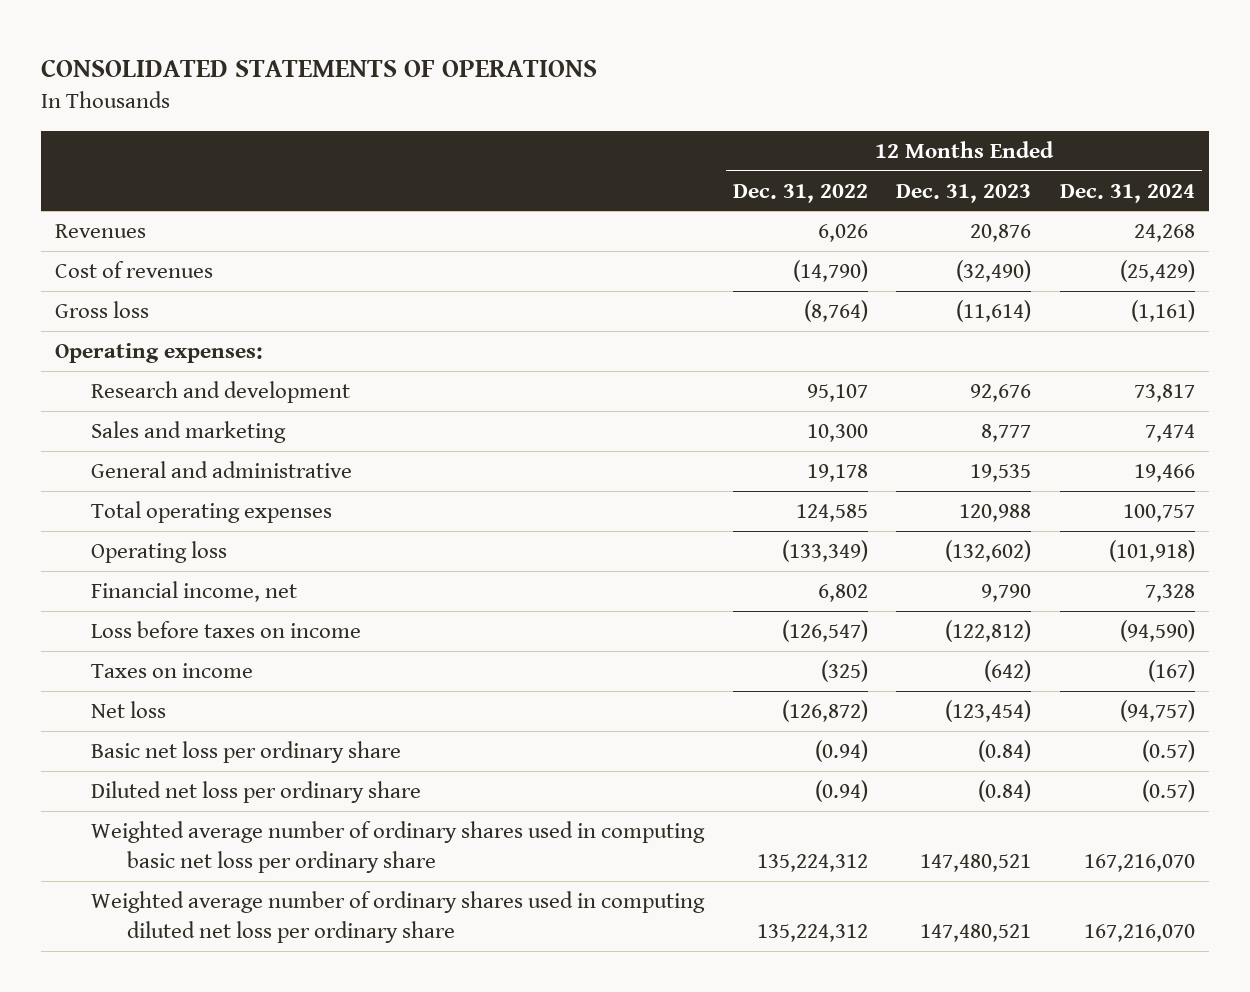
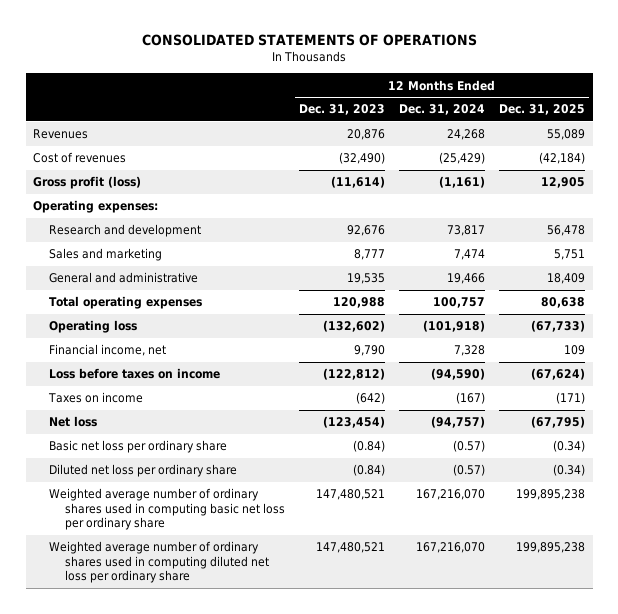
- | 12 Months Ended Dec. 31, 2022 | 12 Months Ended Dec. 31, 2023 | 12 Months Ended Dec. 31, 2024
+ | 12 Months Ended Dec. 31, 2023 | 12 Months Ended Dec. 31, 2024 | 12 Months Ended Dec. 31, 2025
- Gross loss | (8,764) | (11,614) | (1,161)
+ Gross profit (loss) | (11,614) | (1,161) | 12,905

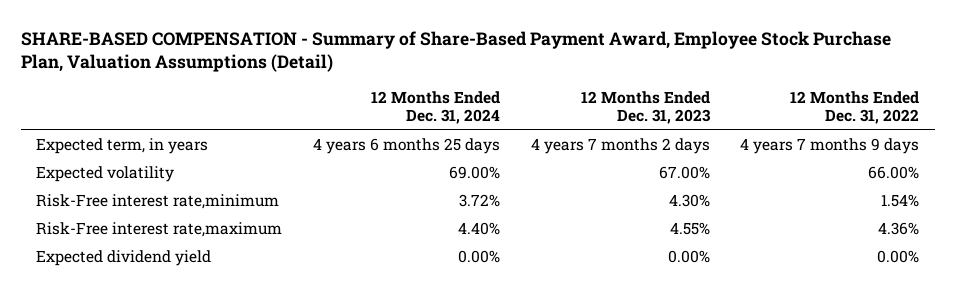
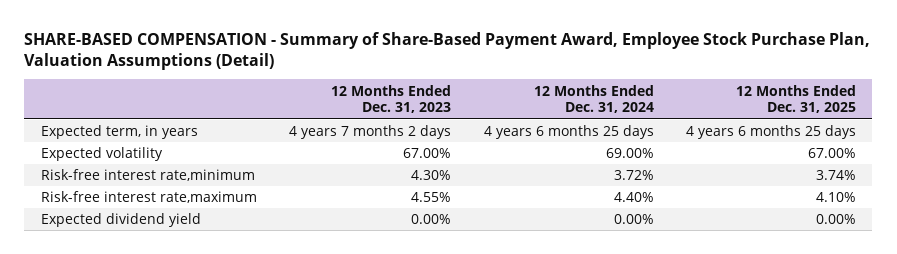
- | 12 Months Ended Dec. 31, 2024 | 12 Months Ended Dec. 31, 2023 | 12 Months Ended Dec. 31, 2022
+ | 12 Months Ended Dec. 31, 2023 | 12 Months Ended Dec. 31, 2024 | 12 Months Ended Dec. 31, 2025
- Risk-Free interest rate,minimum | 3.72% | 4.30% | 1.54%
- Risk-Free interest rate,maximum | 4.40% | 4.55% | 4.36%
+ Risk-free interest rate,minimum | 4.30% | 3.72% | 3.74%
+ Risk-free interest rate,maximum | 4.55% | 4.40% | 4.10%

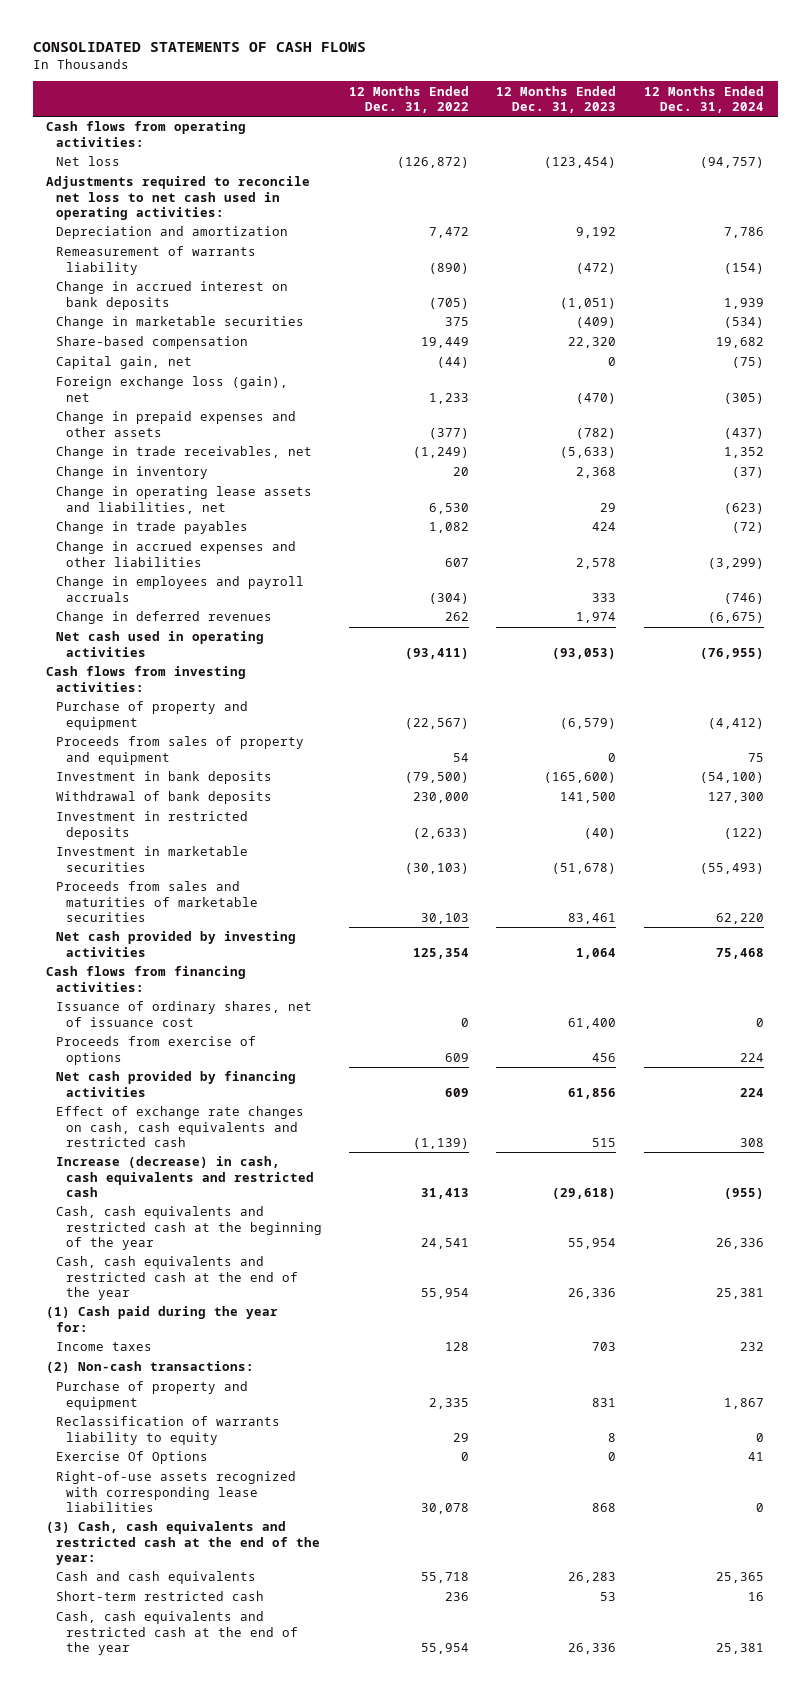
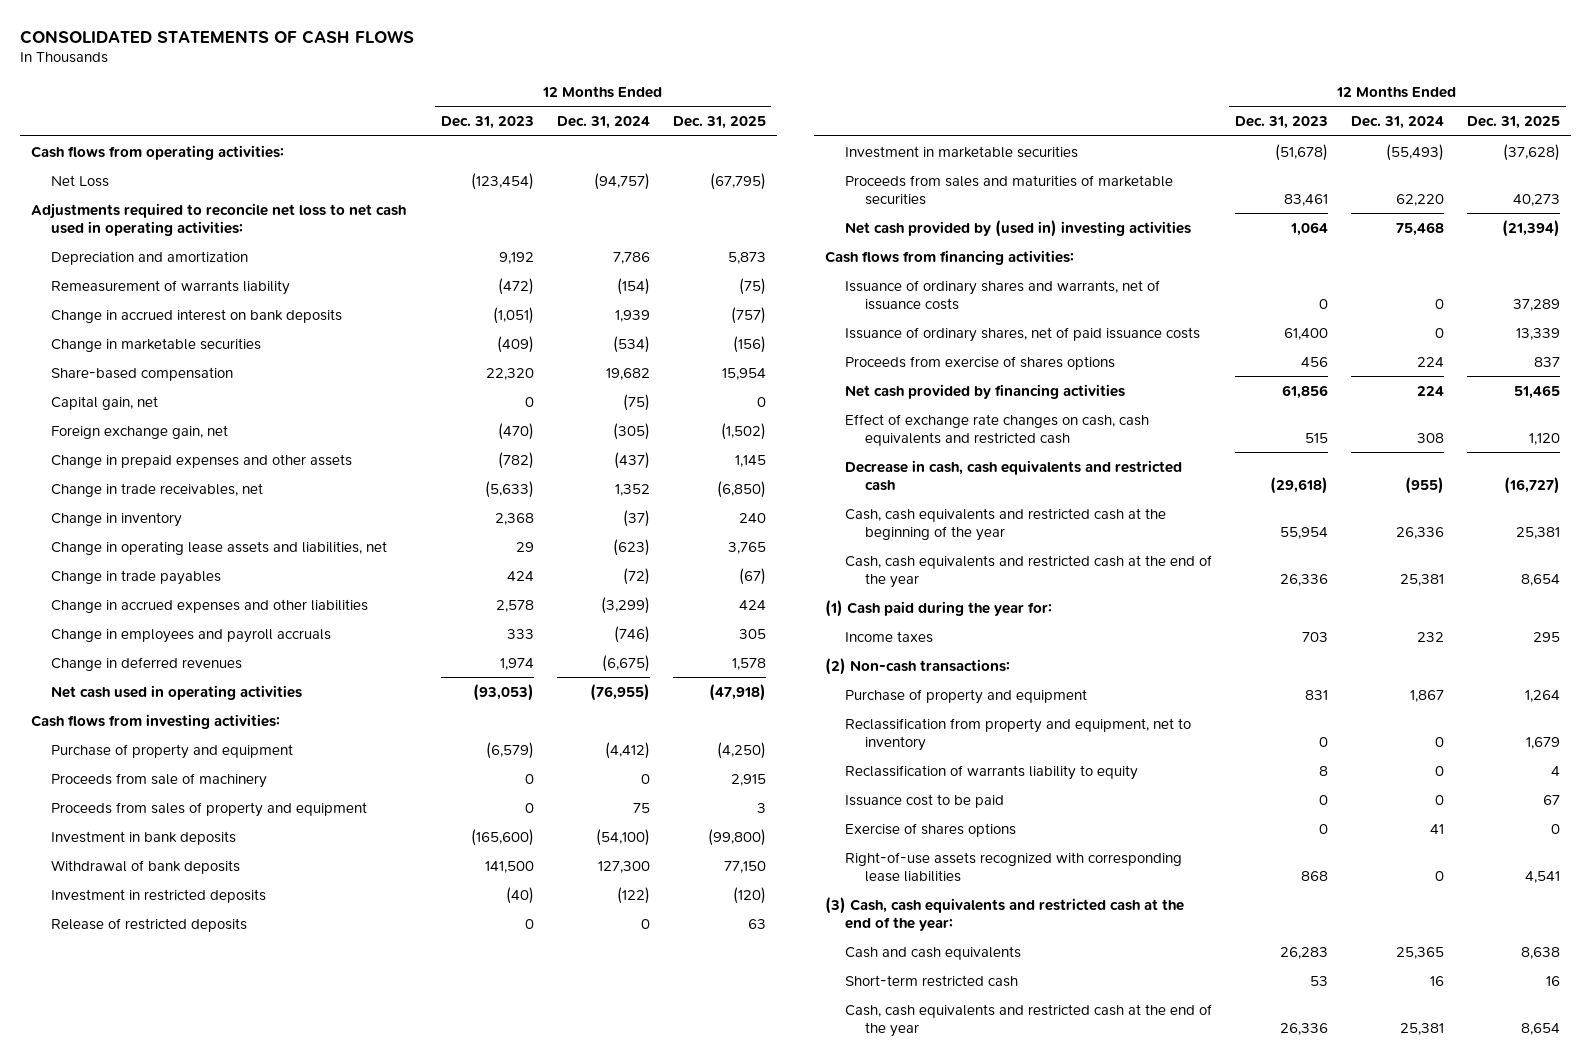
- | 12 Months Ended Dec. 31, 2022 | 12 Months Ended Dec. 31, 2023 | 12 Months Ended Dec. 31, 2024
+ | 12 Months Ended Dec. 31, 2023 | 12 Months Ended Dec. 31, 2024 | 12 Months Ended Dec. 31, 2025
- Net loss | (126,872) | (123,454) | (94,757)
+ Net Loss | (123,454) | (94,757) | (67,795)
- Foreign exchange loss (gain), net | 1,233 | (470) | (305)
+ Foreign exchange gain, net | (470) | (305) | (1,502)
+ Proceeds from sale of machinery | 0 | 0 | 2,915
+ Release of restricted deposits | 0 | 0 | 63
- Net cash provided by investing activities | 125,354 | 1,064 | 75,468
+ Net cash provided by (used in) investing activities | 1,064 | 75,468 | (21,394)
- Issuance of ordinary shares, net of issuance cost | 0 | 61,400 | 0
- Proceeds from exercise of options | 609 | 456 | 224
+ Issuance of ordinary shares and warrants, net of issuance costs | 0 | 0 | 37,289
+ Issuance of ordinary shares, net of paid issuance costs | 61,400 | 0 | 13,339
+ Proceeds from exercise of shares options | 456 | 224 | 837
- Increase (decrease) in cash, cash equivalents and restricted cash | 31,413 | (29,618) | (955)
+ Decrease in cash, cash equivalents and restricted cash | (29,618) | (955) | (16,727)
+ Reclassification from property and equipment, net to inventory | 0 | 0 | 1,679
- Exercise Of Options | 0 | 0 | 41
+ Issuance cost to be paid | 0 | 0 | 67
+ Exercise of shares options | 0 | 41 | 0

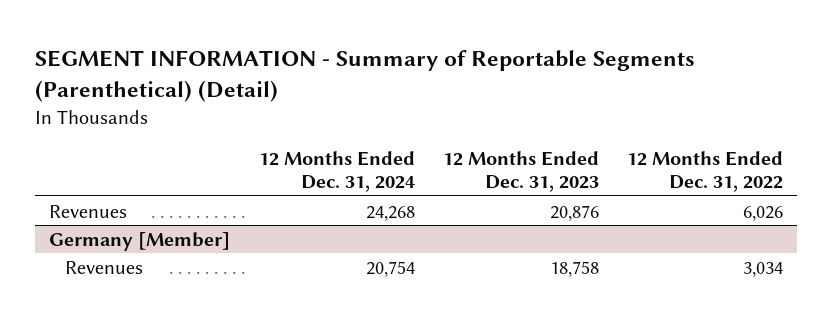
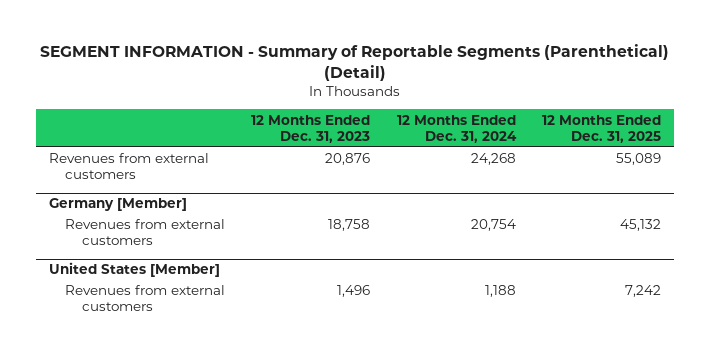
- | 12 Months Ended Dec. 31, 2024 | 12 Months Ended Dec. 31, 2023 | 12 Months Ended Dec. 31, 2022
+ | 12 Months Ended Dec. 31, 2023 | 12 Months Ended Dec. 31, 2024 | 12 Months Ended Dec. 31, 2025
- Revenues | 24,268 | 20,876 | 6,026
+ Revenues from external customers | 20,876 | 24,268 | 55,089
@ Germany [Member]
- Revenues | 20,754 | 18,758 | 3,034
+ Revenues from external customers | 18,758 | 20,754 | 45,132
+ United States [Member]
+ Revenues from external customers | 1,496 | 1,188 | 7,242

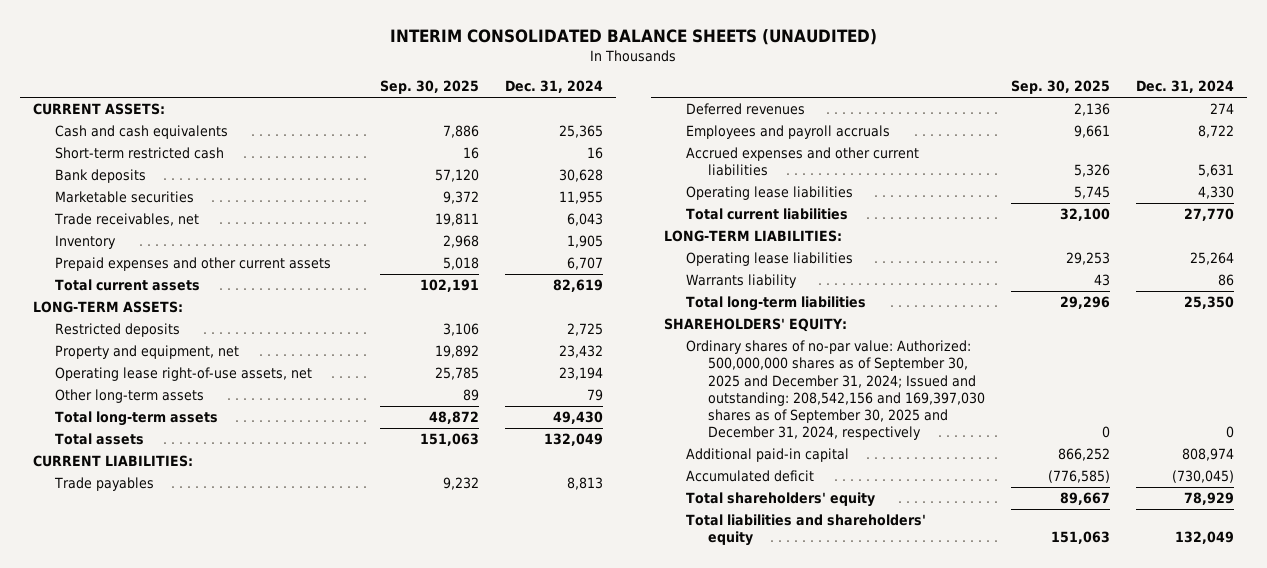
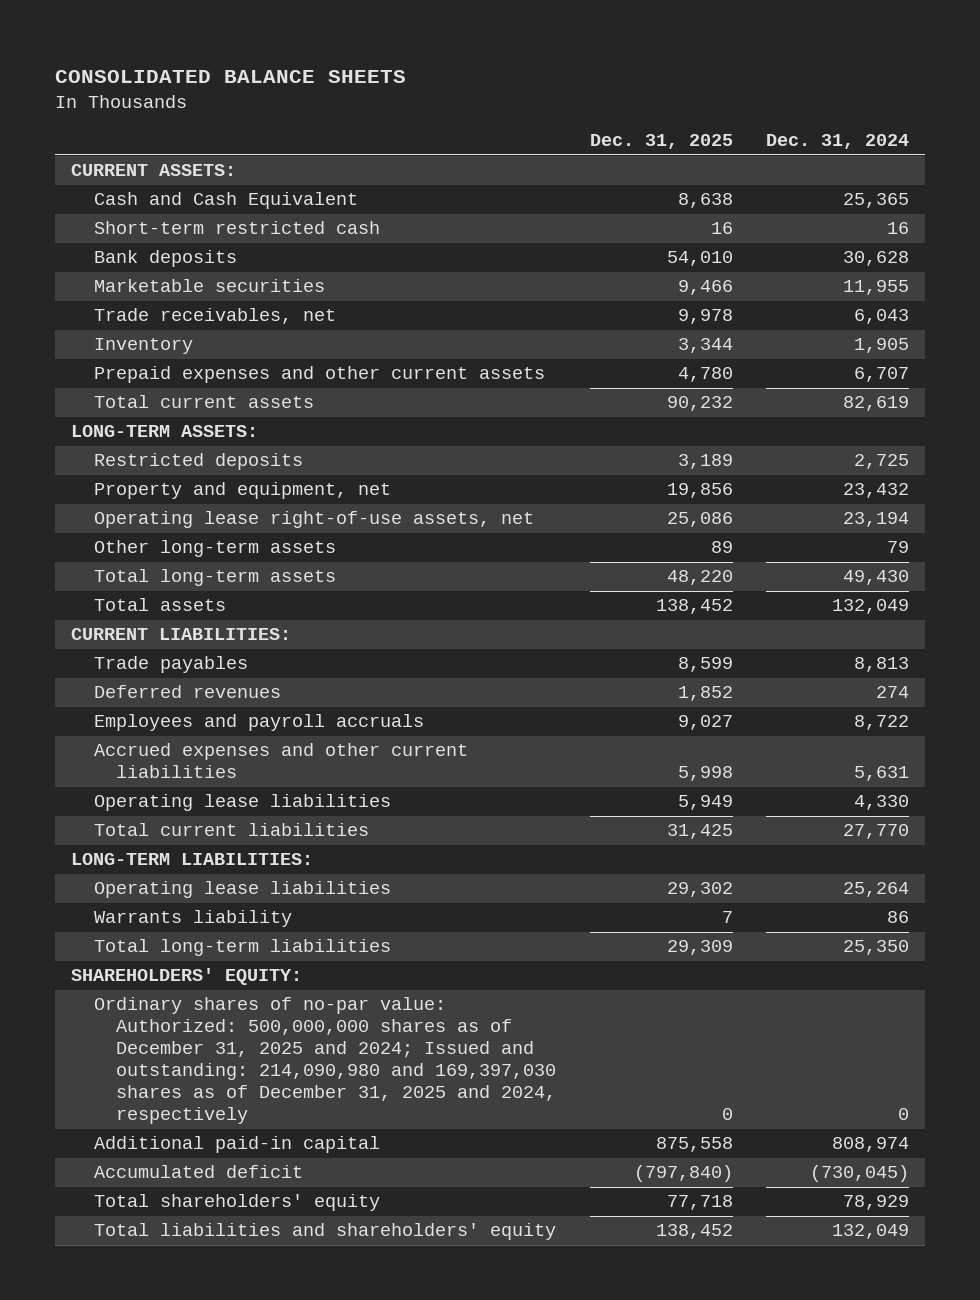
- INTERIM CONSOLIDATED BALANCE SHEETS (UNAUDITED)
+ CONSOLIDATED BALANCE SHEETS
- | Sep. 30, 2025 | Dec. 31, 2024
+ | Dec. 31, 2025 | Dec. 31, 2024
- Cash and cash equivalents | 7,886 | 25,365
+ Cash and Cash Equivalent | 8,638 | 25,365
- Ordinary shares of no-par value: Authorized: 500,000,000 shares as of September 30, 2025 and December 31, 2024; Issued and outstanding: 208,542,156 and 169,397,030 shares as of September 30, 2025 and December 31, 2024, respectively | 0 | 0
+ Ordinary shares of no-par value: Authorized: 500,000,000 shares as of December 31, 2025 and 2024; Issued and outstanding: 214,090,980 and 169,397,030 shares as of December 31, 2025 and 2024, respectively | 0 | 0

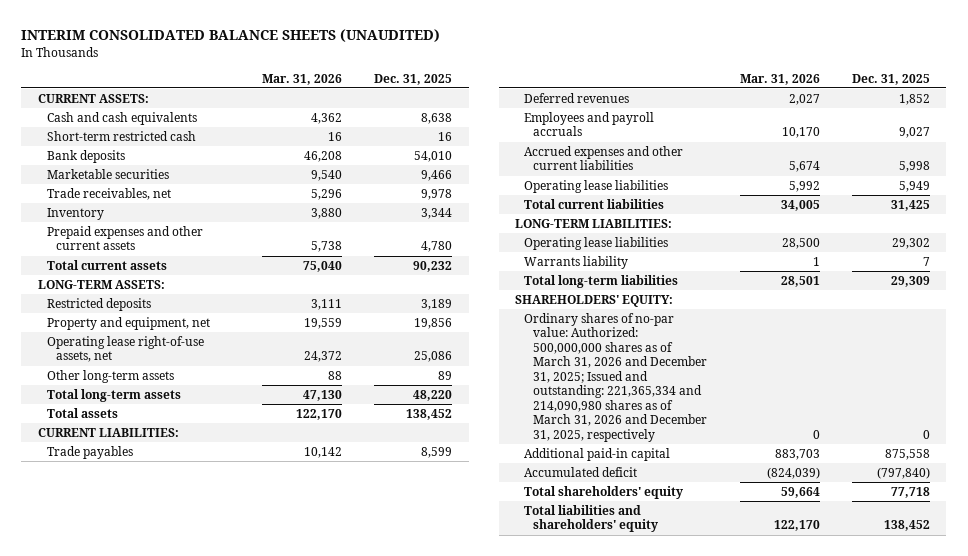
- CONSOLIDATED BALANCE SHEETS
+ INTERIM CONSOLIDATED BALANCE SHEETS (UNAUDITED)
- | Dec. 31, 2025 | Dec. 31, 2024
+ | Mar. 31, 2026 | Dec. 31, 2025
- Cash and Cash Equivalent | 8,638 | 25,365
+ Cash and cash equivalents | 4,362 | 8,638
- Ordinary shares of no-par value: Authorized: 500,000,000 shares as of December 31, 2025 and 2024; Issued and outstanding: 214,090,980 and 169,397,030 shares as of December 31, 2025 and 2024, respectively | 0 | 0
+ Ordinary shares of no-par value: Authorized: 500,000,000 shares as of March 31, 2026 and December 31, 2025; Issued and outstanding: 221,365,334 and 214,090,980 shares as of March 31, 2026 and December 31, 2025, respectively | 0 | 0

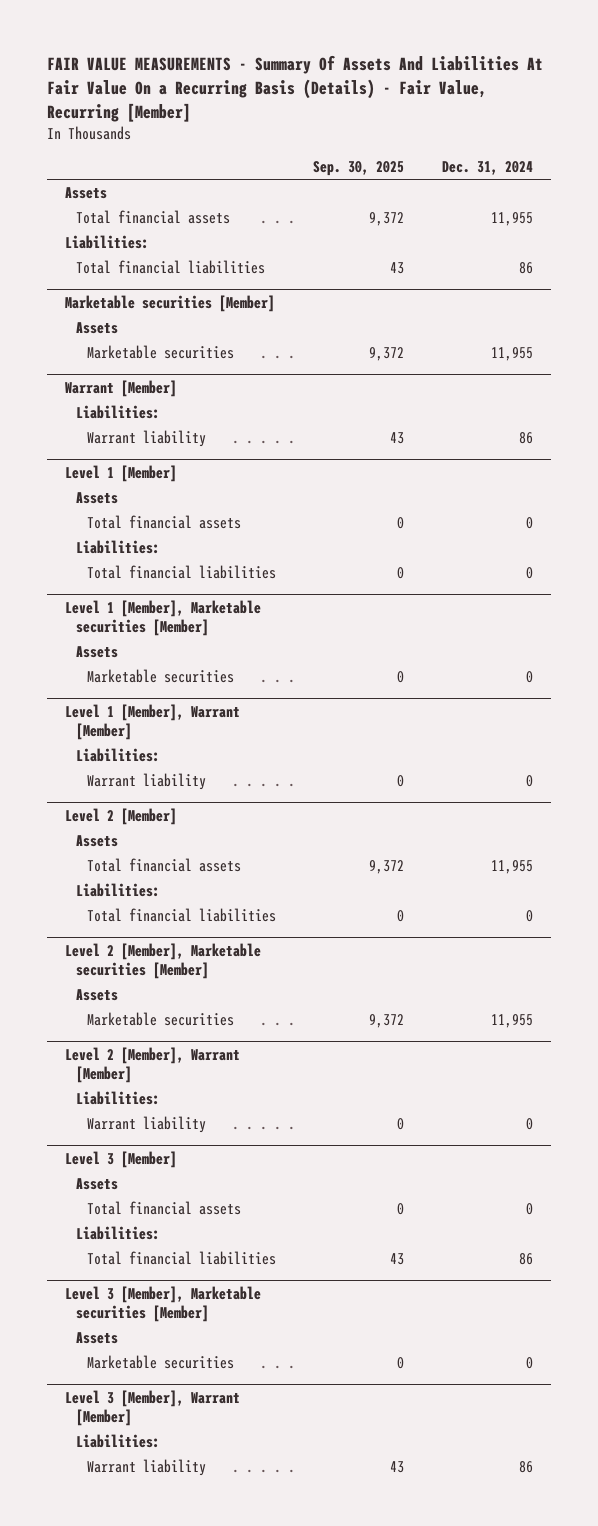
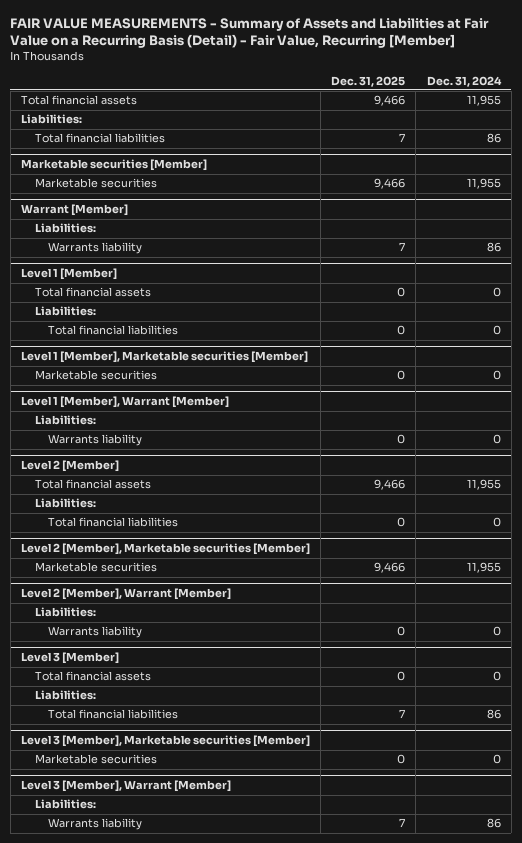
- FAIR VALUE MEASUREMENTS - Summary Of Assets And Liabilities At Fair Value On a Recurring Basis (Details) - Fair Value, Recurring [Member]
+ FAIR VALUE MEASUREMENTS - Summary of Assets and Liabilities at Fair Value on a Recurring Basis (Detail) - Fair Value, Recurring [Member]
- | Sep. 30, 2025 | Dec. 31, 2024
+ | Dec. 31, 2025 | Dec. 31, 2024
- Assets
@ Marketable securities [Member]
- Assets
@ Warrant [Member]
- Warrant liability | 43 | 86
+ Warrants liability | 7 | 86
@ Level 1 [Member]
- Assets
@ Level 1 [Member], Marketable securities [Member]
- Assets
@ Level 1 [Member], Warrant [Member]
- Warrant liability | 0 | 0
+ Warrants liability | 0 | 0
@ Level 2 [Member]
- Assets
@ Level 2 [Member], Marketable securities [Member]
- Assets
@ Level 2 [Member], Warrant [Member]
- Warrant liability | 0 | 0
+ Warrants liability | 0 | 0
@ Level 3 [Member]
- Assets
@ Level 3 [Member], Marketable securities [Member]
- Assets
@ Level 3 [Member], Warrant [Member]
- Warrant liability | 43 | 86
+ Warrants liability | 7 | 86

